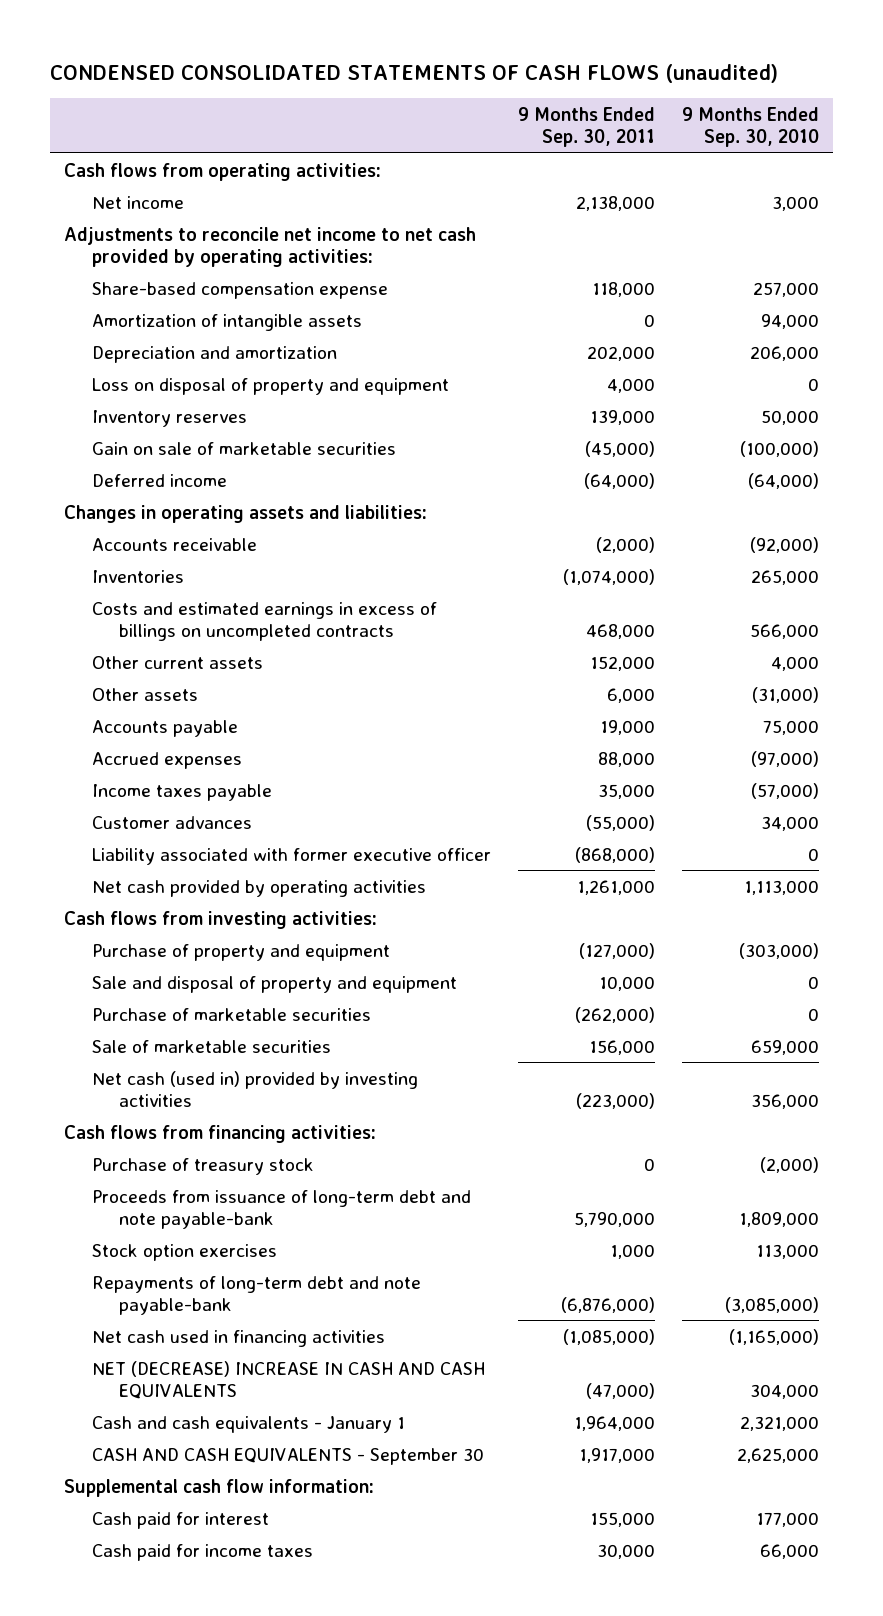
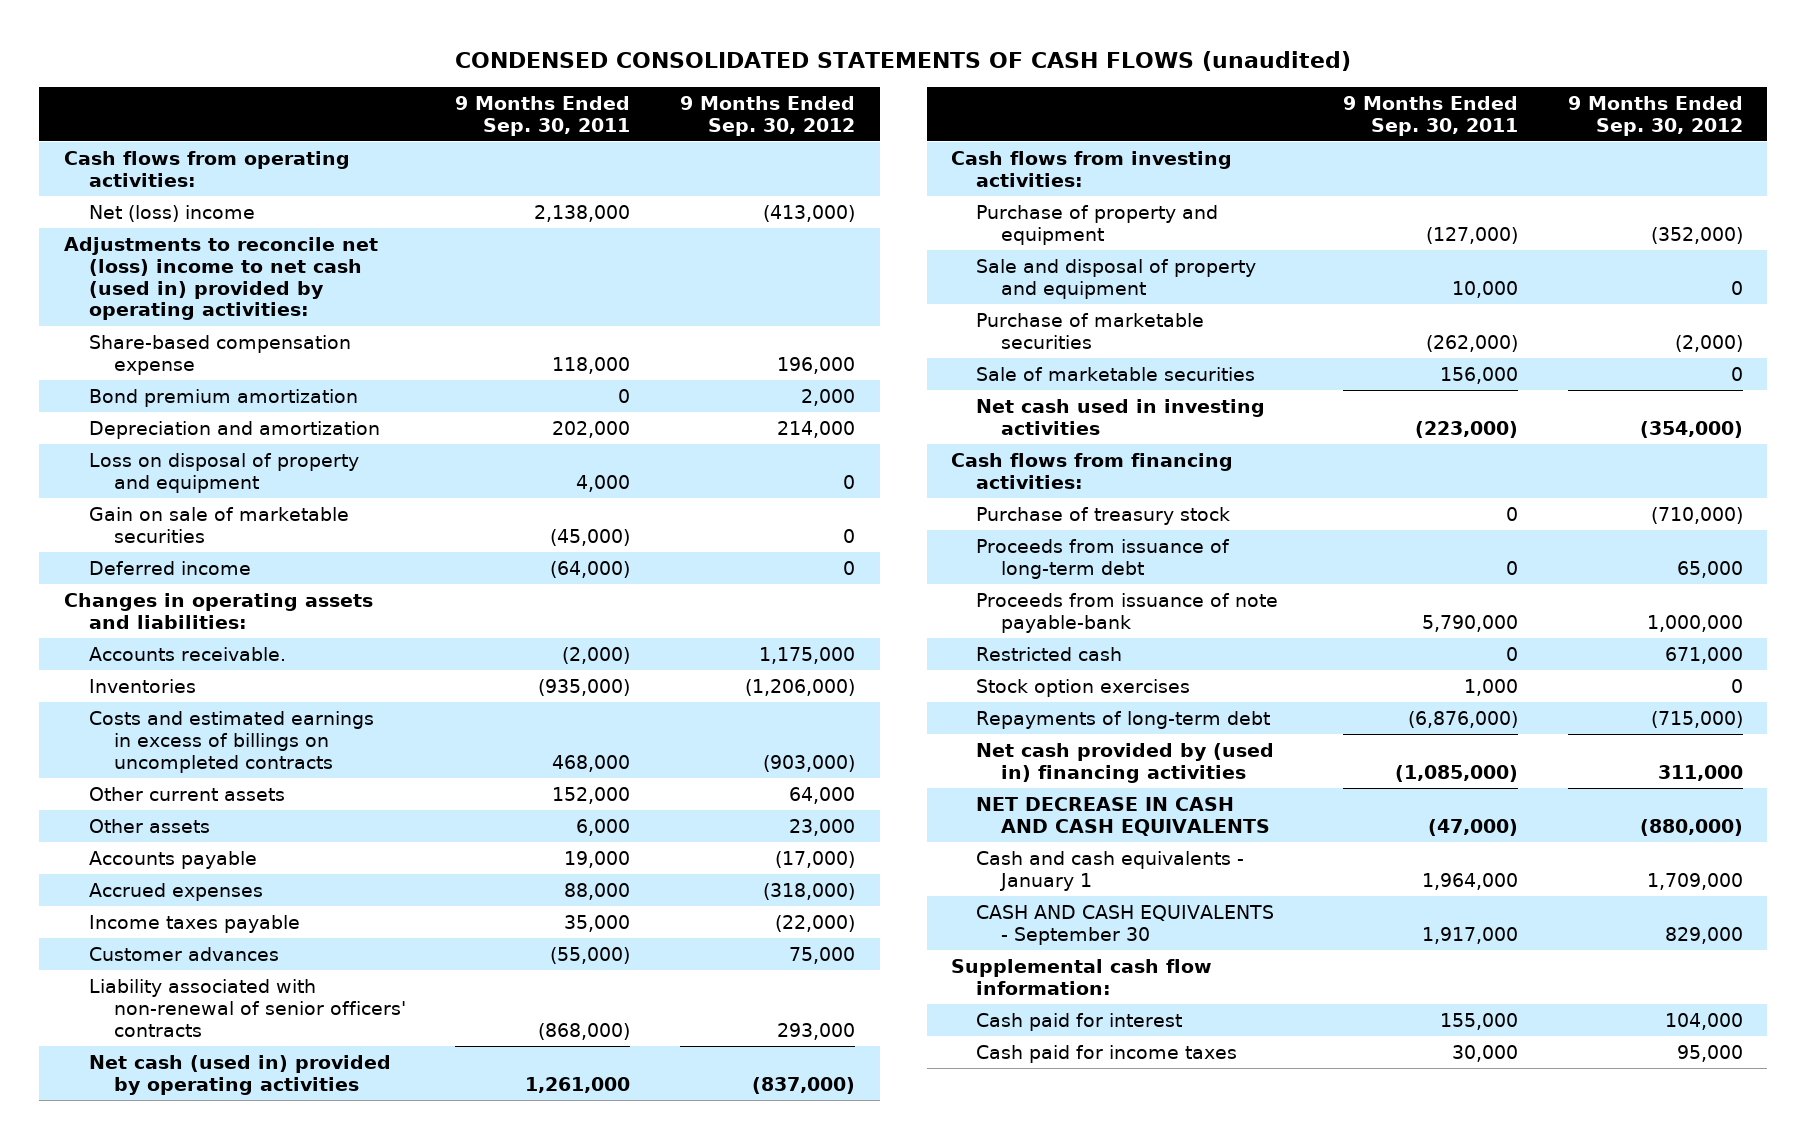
- | 9 Months Ended Sep. 30, 2011 | 9 Months Ended Sep. 30, 2010
+ | 9 Months Ended Sep. 30, 2011 | 9 Months Ended Sep. 30, 2012
- Net income | 2,138,000 | 3,000
- Adjustments to reconcile net income to net cash provided by operating activities:
+ Net (loss) income | 2,138,000 | (413,000)
+ Adjustments to reconcile net (loss) income to net cash (used in) provided by operating activities:
- Amortization of intangible assets | 0 | 94,000
+ Bond premium amortization | 0 | 2,000
- Inventory reserves | 139,000 | 50,000
- Accounts receivable | (2,000) | (92,000)
- Inventories | (1,074,000) | 265,000
+ Accounts receivable. | (2,000) | 1,175,000
+ Inventories | (935,000) | (1,206,000)
- Liability associated with former executive officer | (868,000) | 0
- Net cash provided by operating activities | 1,261,000 | 1,113,000
+ Liability associated with non-renewal of senior officers' contracts | (868,000) | 293,000
+ Net cash (used in) provided by operating activities | 1,261,000 | (837,000)
- Net cash (used in) provided by investing activities | (223,000) | 356,000
+ Net cash used in investing activities | (223,000) | (354,000)
- Proceeds from issuance of long-term debt and note payable-bank | 5,790,000 | 1,809,000
+ Proceeds from issuance of long-term debt | 0 | 65,000
+ Proceeds from issuance of note payable-bank | 5,790,000 | 1,000,000
+ Restricted cash | 0 | 671,000
- Repayments of long-term debt and note payable-bank | (6,876,000) | (3,085,000)
- Net cash used in financing activities | (1,085,000) | (1,165,000)
- NET (DECREASE) INCREASE IN CASH AND CASH EQUIVALENTS | (47,000) | 304,000
+ Repayments of long-term debt | (6,876,000) | (715,000)
+ Net cash provided by (used in) financing activities | (1,085,000) | 311,000
+ NET DECREASE IN CASH AND CASH EQUIVALENTS | (47,000) | (880,000)

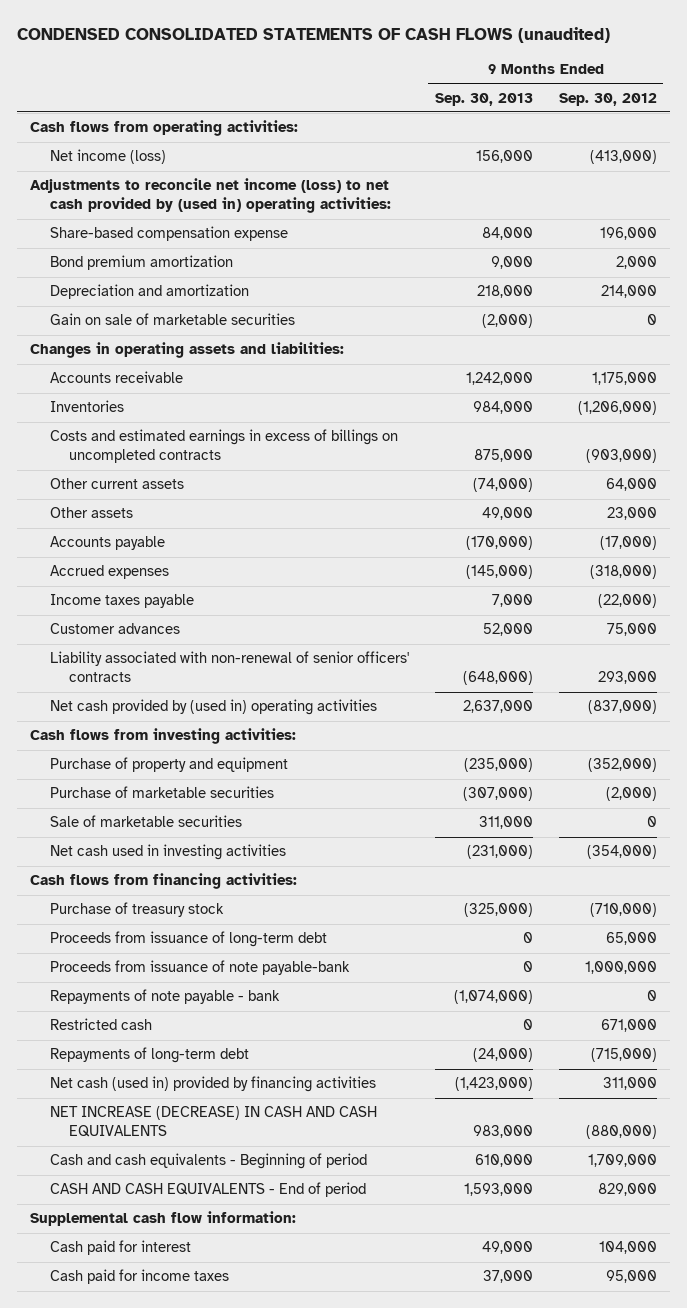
- | 9 Months Ended Sep. 30, 2011 | 9 Months Ended Sep. 30, 2012
+ | 9 Months Ended Sep. 30, 2013 | 9 Months Ended Sep. 30, 2012
- Net (loss) income | 2,138,000 | (413,000)
- Adjustments to reconcile net (loss) income to net cash (used in) provided by operating activities:
+ Net income (loss) | 156,000 | (413,000)
+ Adjustments to reconcile net income (loss) to net cash provided by (used in) operating activities:
- Loss on disposal of property and equipment | 4,000 | 0
- Deferred income | (64,000) | 0
- Accounts receivable. | (2,000) | 1,175,000
+ Accounts receivable | 1,242,000 | 1,175,000
- Net cash (used in) provided by operating activities | 1,261,000 | (837,000)
+ Net cash provided by (used in) operating activities | 2,637,000 | (837,000)
- Sale and disposal of property and equipment | 10,000 | 0
+ Repayments of note payable - bank | (1,074,000) | 0
- Stock option exercises | 1,000 | 0
- Net cash provided by (used in) financing activities | (1,085,000) | 311,000
- NET DECREASE IN CASH AND CASH EQUIVALENTS | (47,000) | (880,000)
- Cash and cash equivalents - January 1 | 1,964,000 | 1,709,000
- CASH AND CASH EQUIVALENTS - September 30 | 1,917,000 | 829,000
+ Net cash (used in) provided by financing activities | (1,423,000) | 311,000
+ NET INCREASE (DECREASE) IN CASH AND CASH EQUIVALENTS | 983,000 | (880,000)
+ Cash and cash equivalents - Beginning of period | 610,000 | 1,709,000
+ CASH AND CASH EQUIVALENTS - End of period | 1,593,000 | 829,000

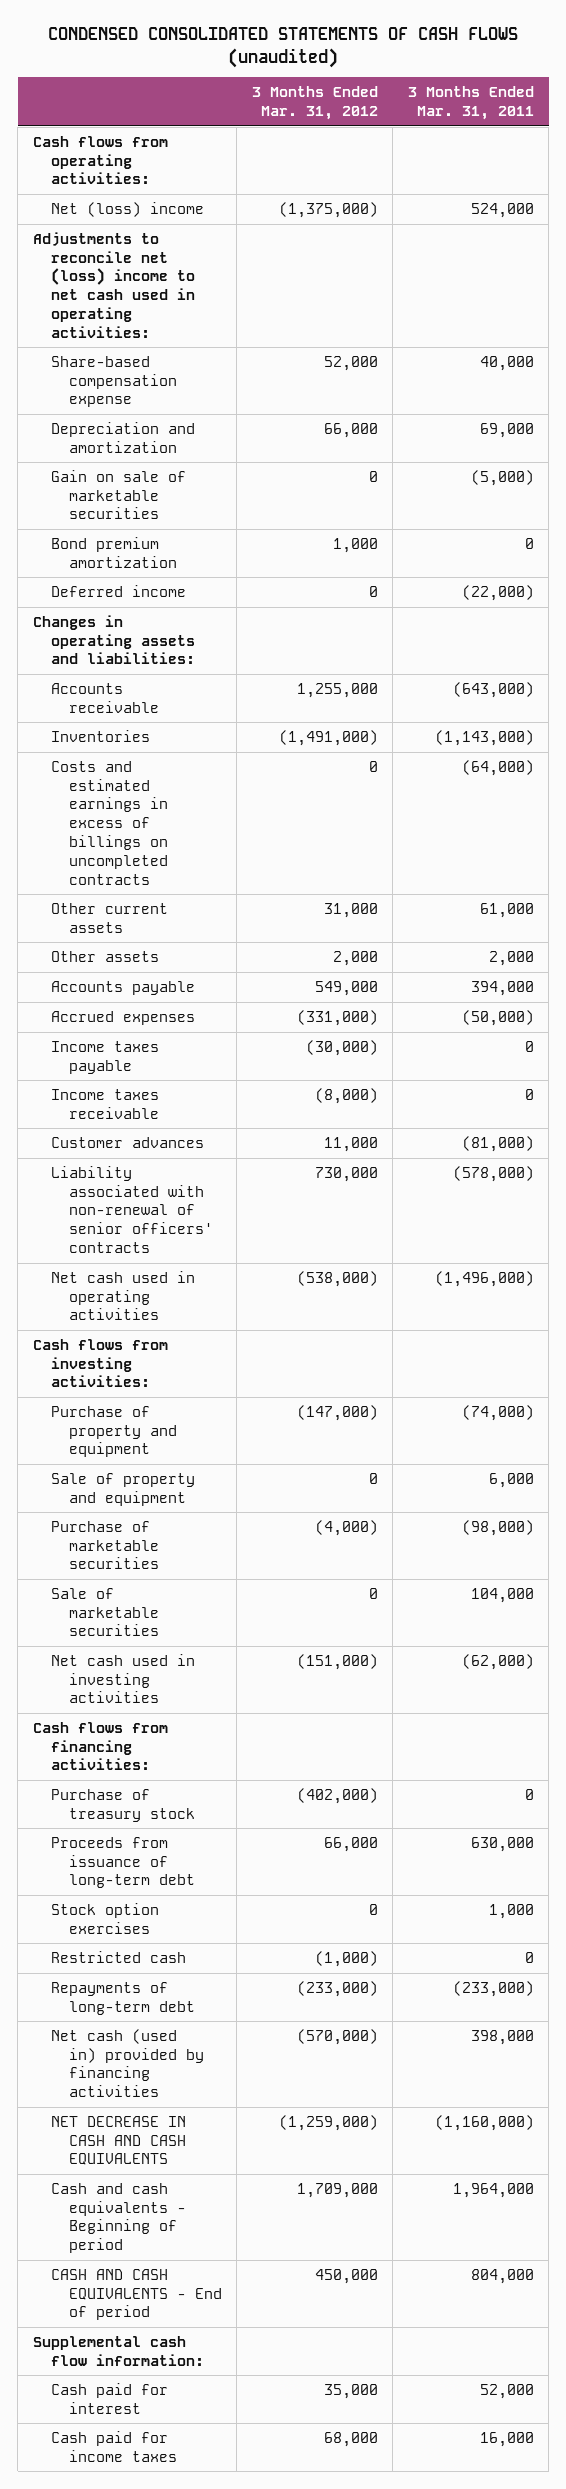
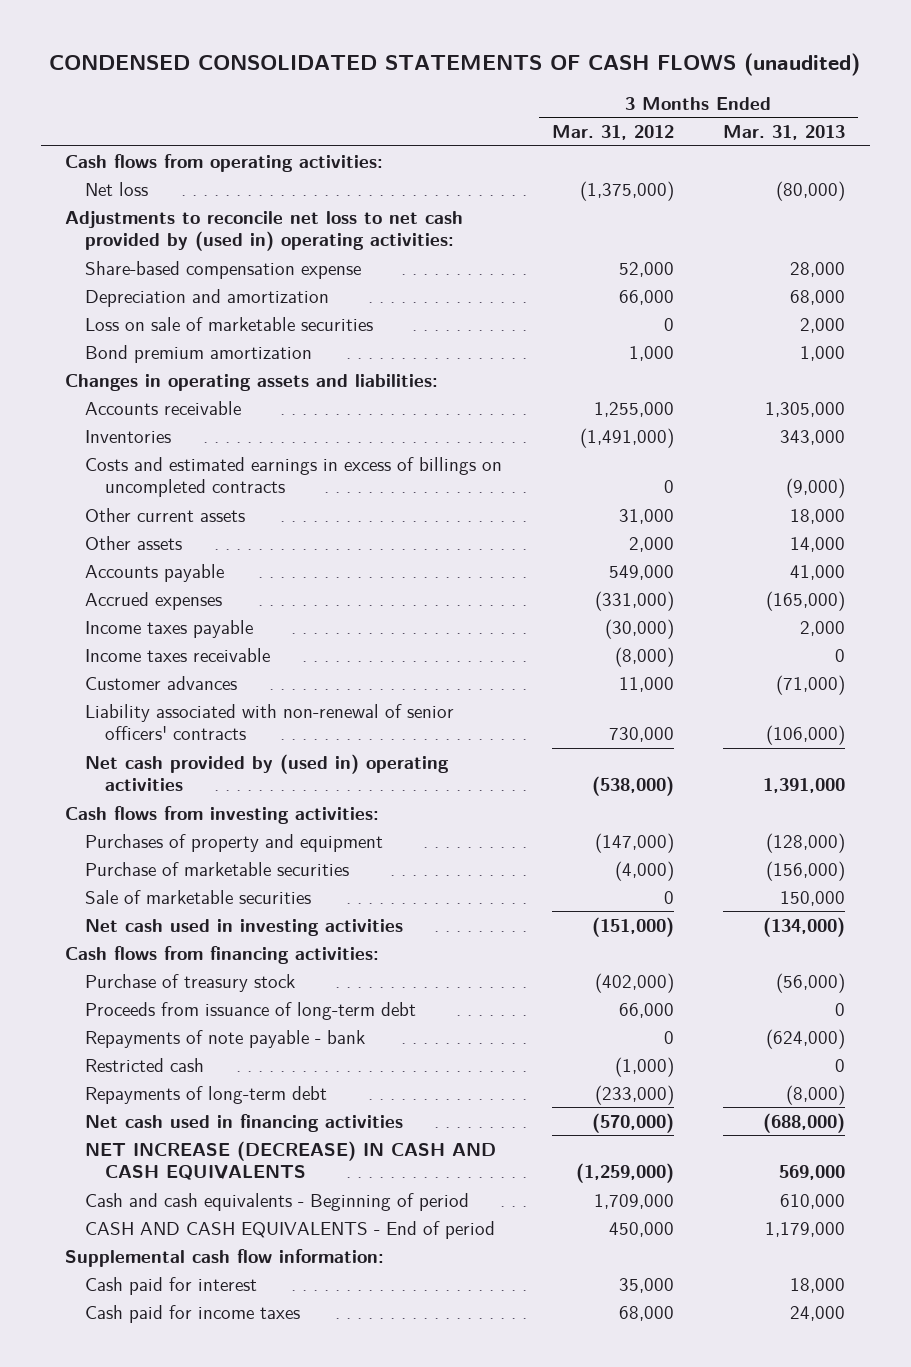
- | 3 Months Ended Mar. 31, 2012 | 3 Months Ended Mar. 31, 2011
+ | 3 Months Ended Mar. 31, 2012 | 3 Months Ended Mar. 31, 2013
- Net (loss) income | (1,375,000) | 524,000
- Adjustments to reconcile net (loss) income to net cash used in operating activities:
+ Net loss | (1,375,000) | (80,000)
+ Adjustments to reconcile net loss to net cash provided by (used in) operating activities:
- Gain on sale of marketable securities | 0 | (5,000)
+ Loss on sale of marketable securities | 0 | 2,000
- Deferred income | 0 | (22,000)
- Net cash used in operating activities | (538,000) | (1,496,000)
+ Net cash provided by (used in) operating activities | (538,000) | 1,391,000
- Purchase of property and equipment | (147,000) | (74,000)
- Sale of property and equipment | 0 | 6,000
+ Purchases of property and equipment | (147,000) | (128,000)
- Stock option exercises | 0 | 1,000
+ Repayments of note payable - bank | 0 | (624,000)
- Net cash (used in) provided by financing activities | (570,000) | 398,000
- NET DECREASE IN CASH AND CASH EQUIVALENTS | (1,259,000) | (1,160,000)
+ Net cash used in financing activities | (570,000) | (688,000)
+ NET INCREASE (DECREASE) IN CASH AND CASH EQUIVALENTS | (1,259,000) | 569,000

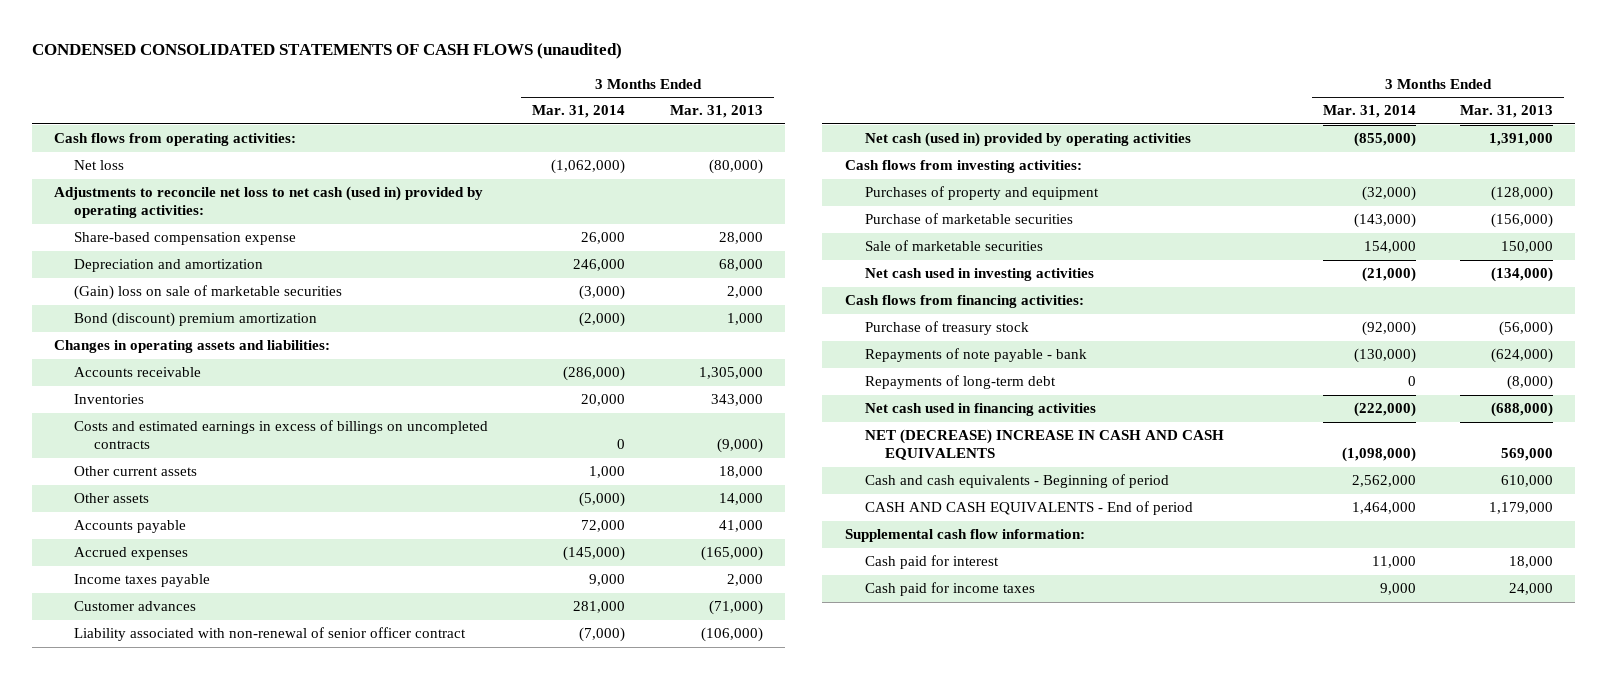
- | 3 Months Ended Mar. 31, 2012 | 3 Months Ended Mar. 31, 2013
+ | 3 Months Ended Mar. 31, 2014 | 3 Months Ended Mar. 31, 2013
- Adjustments to reconcile net loss to net cash provided by (used in) operating activities:
+ Adjustments to reconcile net loss to net cash (used in) provided by operating activities:
- Loss on sale of marketable securities | 0 | 2,000
- Bond premium amortization | 1,000 | 1,000
+ (Gain) loss on sale of marketable securities | (3,000) | 2,000
+ Bond (discount) premium amortization | (2,000) | 1,000
- Income taxes receivable | (8,000) | 0
- Liability associated with non-renewal of senior officers' contracts | 730,000 | (106,000)
- Net cash provided by (used in) operating activities | (538,000) | 1,391,000
+ Liability associated with non-renewal of senior officer contract | (7,000) | (106,000)
+ Net cash (used in) provided by operating activities | (855,000) | 1,391,000
- Proceeds from issuance of long-term debt | 66,000 | 0
- Restricted cash | (1,000) | 0
- NET INCREASE (DECREASE) IN CASH AND CASH EQUIVALENTS | (1,259,000) | 569,000
+ NET (DECREASE) INCREASE IN CASH AND CASH EQUIVALENTS | (1,098,000) | 569,000

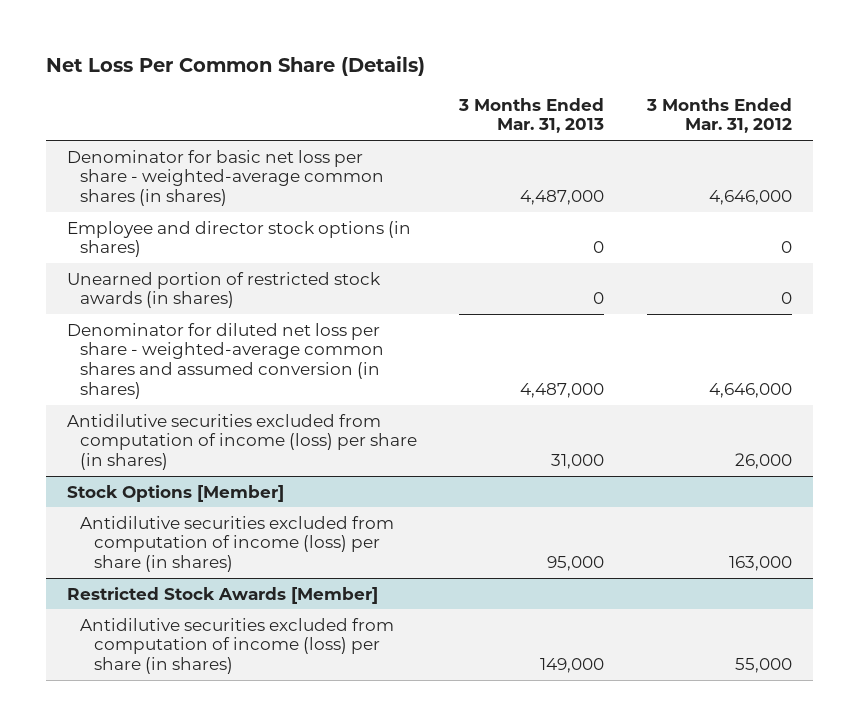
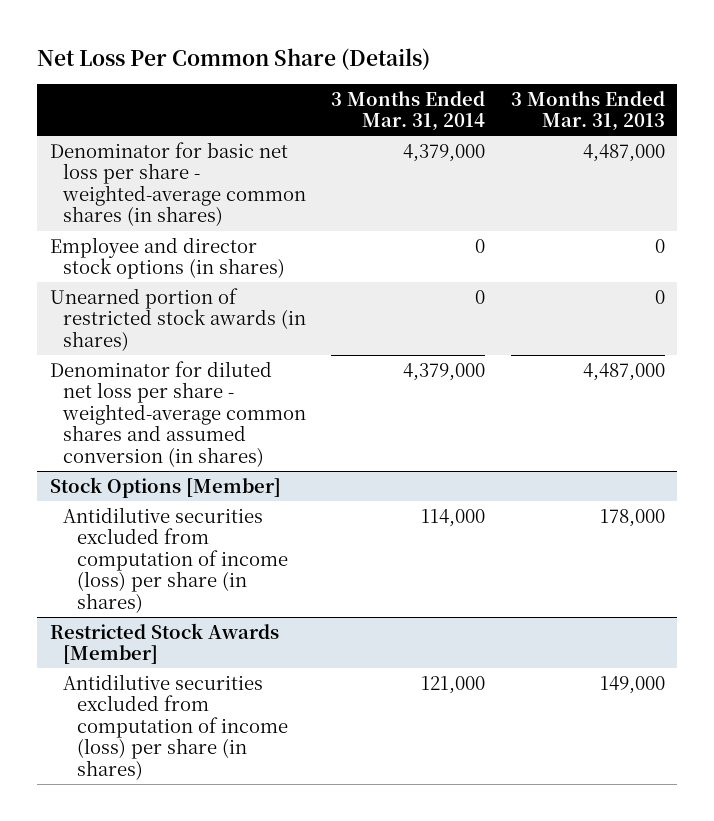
- | 3 Months Ended Mar. 31, 2013 | 3 Months Ended Mar. 31, 2012
+ | 3 Months Ended Mar. 31, 2014 | 3 Months Ended Mar. 31, 2013
- Antidilutive securities excluded from computation of income (loss) per share (in shares) | 31,000 | 26,000
@ Stock Options [Member]
- Antidilutive securities excluded from computation of income (loss) per share (in shares) | 95,000 | 163,000
+ Antidilutive securities excluded from computation of income (loss) per share (in shares) | 114,000 | 178,000

